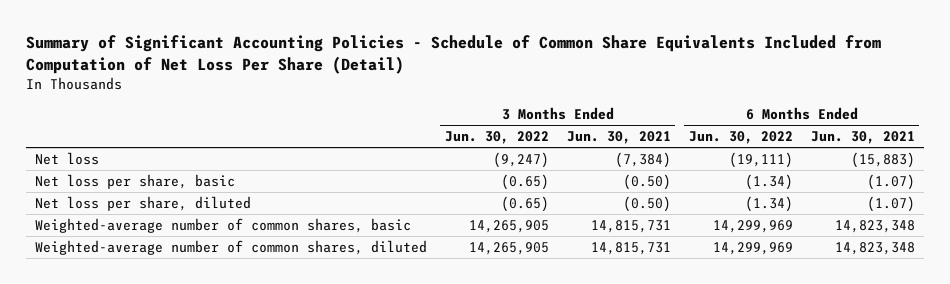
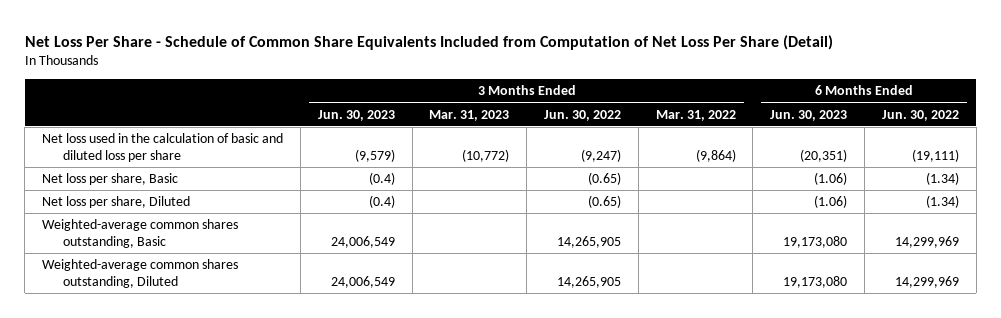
- Summary of Significant Accounting Policies - Schedule of Common Share Equivalents Included from Computation of Net Loss Per Share (Detail)
+ Net Loss Per Share - Schedule of Common Share Equivalents Included from Computation of Net Loss Per Share (Detail)
- | 3 Months Ended Jun. 30, 2022 | 3 Months Ended Jun. 30, 2021 | 6 Months Ended Jun. 30, 2022 | 6 Months Ended Jun. 30, 2021
+ | 3 Months Ended Jun. 30, 2023 | 3 Months Ended Mar. 31, 2023 | 3 Months Ended Jun. 30, 2022 | 3 Months Ended Mar. 31, 2022 | 6 Months Ended Jun. 30, 2023 | 6 Months Ended Jun. 30, 2022
- Net loss | (9,247) | (7,384) | (19,111) | (15,883)
- Net loss per share, basic | (0.65) | (0.50) | (1.34) | (1.07)
- Net loss per share, diluted | (0.65) | (0.50) | (1.34) | (1.07)
- Weighted-average number of common shares, basic | 14,265,905 | 14,815,731 | 14,299,969 | 14,823,348
- Weighted-average number of common shares, diluted | 14,265,905 | 14,815,731 | 14,299,969 | 14,823,348
+ Net loss used in the calculation of basic and diluted loss per share | (9,579) | (10,772) | (9,247) | (9,864) | (20,351) | (19,111)
+ Net loss per share, Basic | (0.4) | | (0.65) | | (1.06) | (1.34)
+ Net loss per share, Diluted | (0.4) | | (0.65) | | (1.06) | (1.34)
+ Weighted-average common shares outstanding, Basic | 24,006,549 | | 14,265,905 | | 19,173,080 | 14,299,969
+ Weighted-average common shares outstanding, Diluted | 24,006,549 | | 14,265,905 | | 19,173,080 | 14,299,969

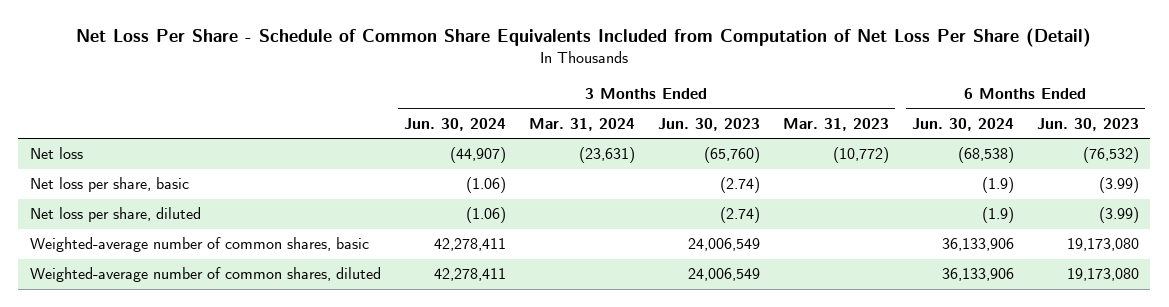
- | 3 Months Ended Jun. 30, 2023 | 3 Months Ended Mar. 31, 2023 | 3 Months Ended Jun. 30, 2022 | 3 Months Ended Mar. 31, 2022 | 6 Months Ended Jun. 30, 2023 | 6 Months Ended Jun. 30, 2022
+ | 3 Months Ended Jun. 30, 2024 | 3 Months Ended Mar. 31, 2024 | 3 Months Ended Jun. 30, 2023 | 3 Months Ended Mar. 31, 2023 | 6 Months Ended Jun. 30, 2024 | 6 Months Ended Jun. 30, 2023
- Net loss used in the calculation of basic and diluted loss per share | (9,579) | (10,772) | (9,247) | (9,864) | (20,351) | (19,111)
- Net loss per share, Basic | (0.4) | | (0.65) | | (1.06) | (1.34)
- Net loss per share, Diluted | (0.4) | | (0.65) | | (1.06) | (1.34)
- Weighted-average common shares outstanding, Basic | 24,006,549 | | 14,265,905 | | 19,173,080 | 14,299,969
- Weighted-average common shares outstanding, Diluted | 24,006,549 | | 14,265,905 | | 19,173,080 | 14,299,969
+ Net loss | (44,907) | (23,631) | (65,760) | (10,772) | (68,538) | (76,532)
+ Net loss per share, basic | (1.06) | | (2.74) | | (1.9) | (3.99)
+ Net loss per share, diluted | (1.06) | | (2.74) | | (1.9) | (3.99)
+ Weighted-average number of common shares, basic | 42,278,411 | | 24,006,549 | | 36,133,906 | 19,173,080
+ Weighted-average number of common shares, diluted | 42,278,411 | | 24,006,549 | | 36,133,906 | 19,173,080

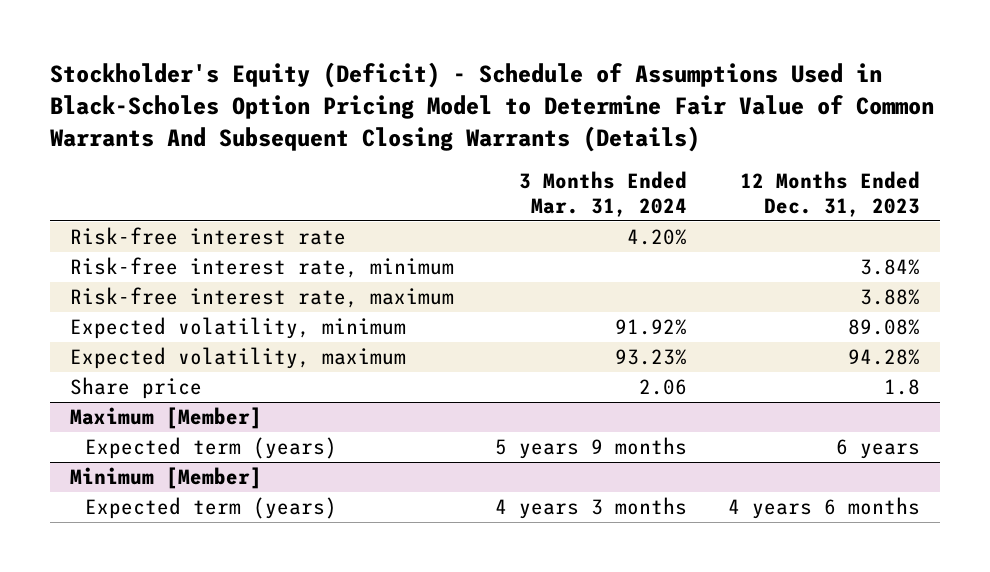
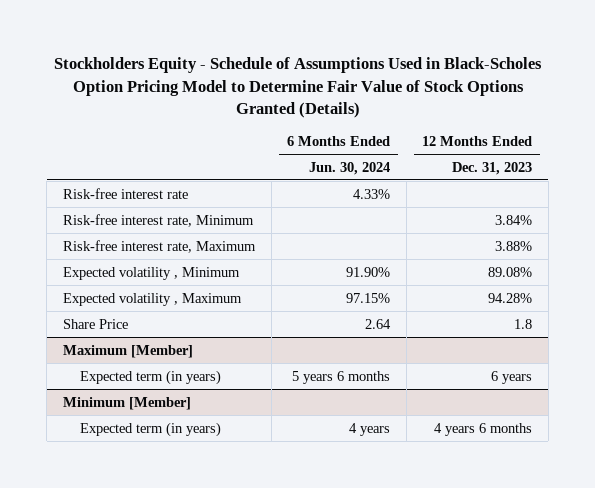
- Stockholder's Equity (Deficit) - Schedule of Assumptions Used in Black-Scholes Option Pricing Model to Determine Fair Value of Common Warrants And Subsequent Closing Warrants (Details)
+ Stockholders Equity - Schedule of Assumptions Used in Black-Scholes Option Pricing Model to Determine Fair Value of Stock Options Granted (Details)
- | 3 Months Ended Mar. 31, 2024 | 12 Months Ended Dec. 31, 2023
+ | 6 Months Ended Jun. 30, 2024 | 12 Months Ended Dec. 31, 2023
- Risk-free interest rate, minimum | | 3.84%
- Risk-free interest rate, maximum | | 3.88%
- Expected volatility, minimum | 91.92% | 89.08%
- Expected volatility, maximum | 93.23% | 94.28%
- Share price | 2.06 | 1.8
+ Risk-free interest rate, Minimum | | 3.84%
+ Risk-free interest rate, Maximum | | 3.88%
+ Expected volatility , Minimum | 91.90% | 89.08%
+ Expected volatility , Maximum | 97.15% | 94.28%
+ Share Price | 2.64 | 1.8
@ Maximum [Member]
- Expected term (years) | 5 years 9 months | 6 years
+ Expected term (in years) | 5 years 6 months | 6 years
@ Minimum [Member]
- Expected term (years) | 4 years 3 months | 4 years 6 months
+ Expected term (in years) | 4 years | 4 years 6 months

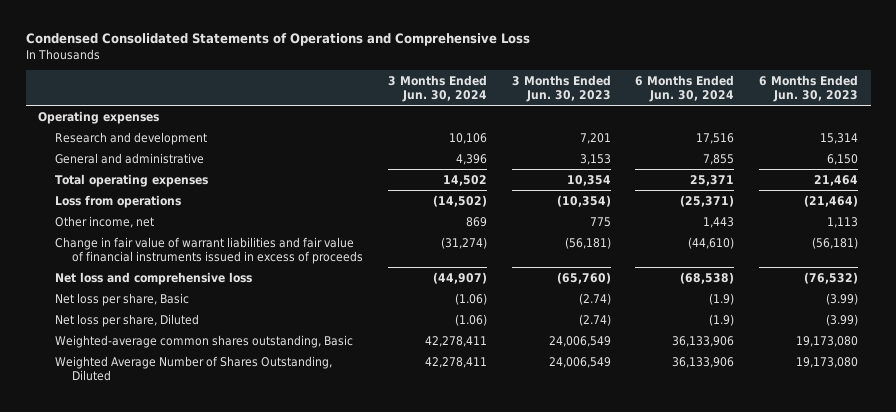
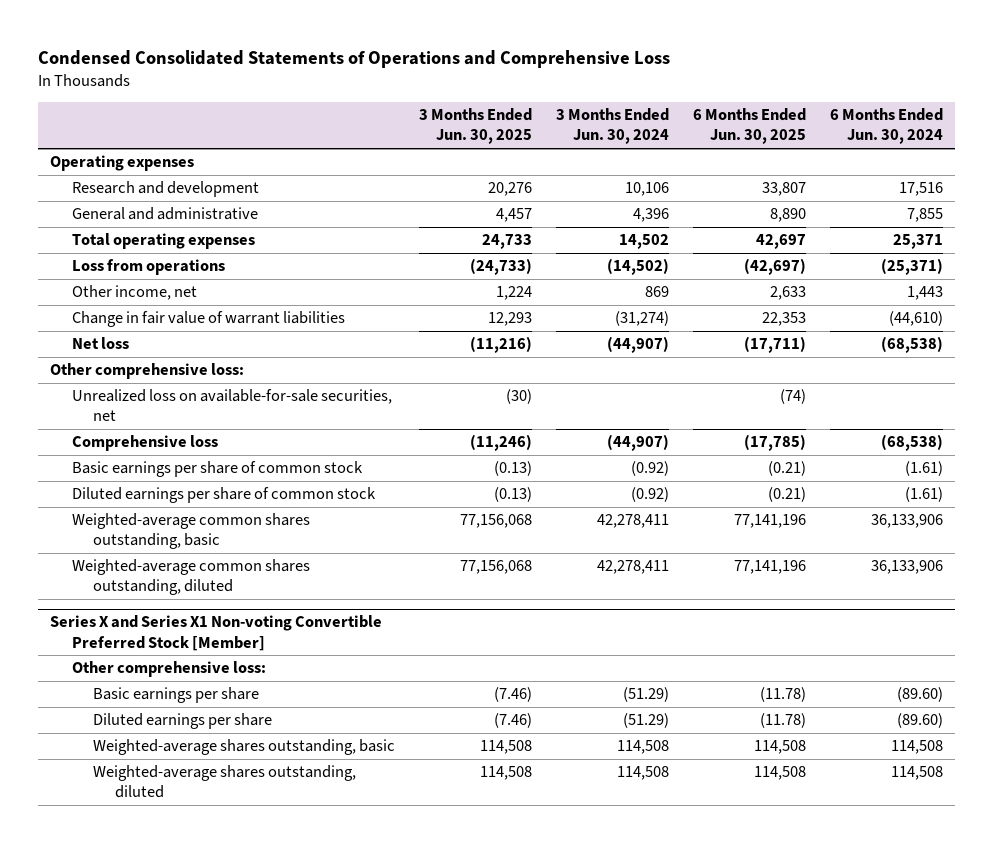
- | 3 Months Ended Jun. 30, 2024 | 3 Months Ended Jun. 30, 2023 | 6 Months Ended Jun. 30, 2024 | 6 Months Ended Jun. 30, 2023
+ | 3 Months Ended Jun. 30, 2025 | 3 Months Ended Jun. 30, 2024 | 6 Months Ended Jun. 30, 2025 | 6 Months Ended Jun. 30, 2024
- Change in fair value of warrant liabilities and fair value of financial instruments issued in excess of proceeds | (31,274) | (56,181) | (44,610) | (56,181)
- Net loss and comprehensive loss | (44,907) | (65,760) | (68,538) | (76,532)
- Net loss per share, Basic | (1.06) | (2.74) | (1.9) | (3.99)
- Net loss per share, Diluted | (1.06) | (2.74) | (1.9) | (3.99)
- Weighted-average common shares outstanding, Basic | 42,278,411 | 24,006,549 | 36,133,906 | 19,173,080
- Weighted Average Number of Shares Outstanding, Diluted | 42,278,411 | 24,006,549 | 36,133,906 | 19,173,080
+ Change in fair value of warrant liabilities | 12,293 | (31,274) | 22,353 | (44,610)
+ Net loss | (11,216) | (44,907) | (17,711) | (68,538)
+ Other comprehensive loss:
+ Unrealized loss on available-for-sale securities, net | (30) | | (74) |
+ Comprehensive loss | (11,246) | (44,907) | (17,785) | (68,538)
+ Basic earnings per share of common stock | (0.13) | (0.92) | (0.21) | (1.61)
+ Diluted earnings per share of common stock | (0.13) | (0.92) | (0.21) | (1.61)
+ Weighted-average common shares outstanding, basic | 77,156,068 | 42,278,411 | 77,141,196 | 36,133,906
+ Weighted-average common shares outstanding, diluted | 77,156,068 | 42,278,411 | 77,141,196 | 36,133,906
+ Series X and Series X1 Non-voting Convertible Preferred Stock [Member]
+ Other comprehensive loss:
+ Basic earnings per share | (7.46) | (51.29) | (11.78) | (89.60)
+ Diluted earnings per share | (7.46) | (51.29) | (11.78) | (89.60)
+ Weighted-average shares outstanding, basic | 114,508 | 114,508 | 114,508 | 114,508
+ Weighted-average shares outstanding, diluted | 114,508 | 114,508 | 114,508 | 114,508

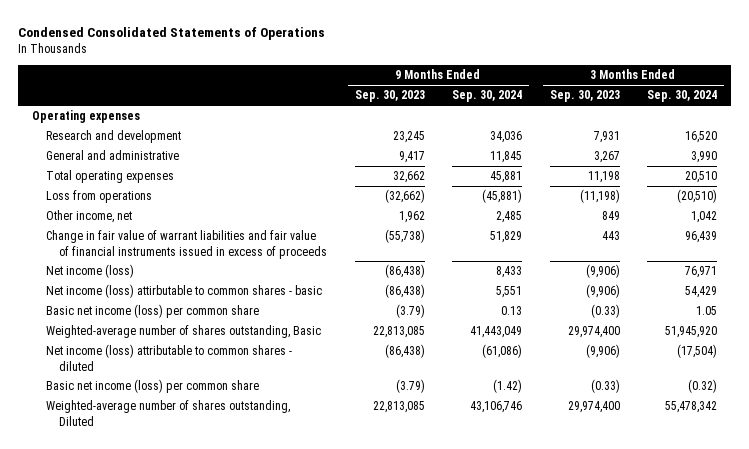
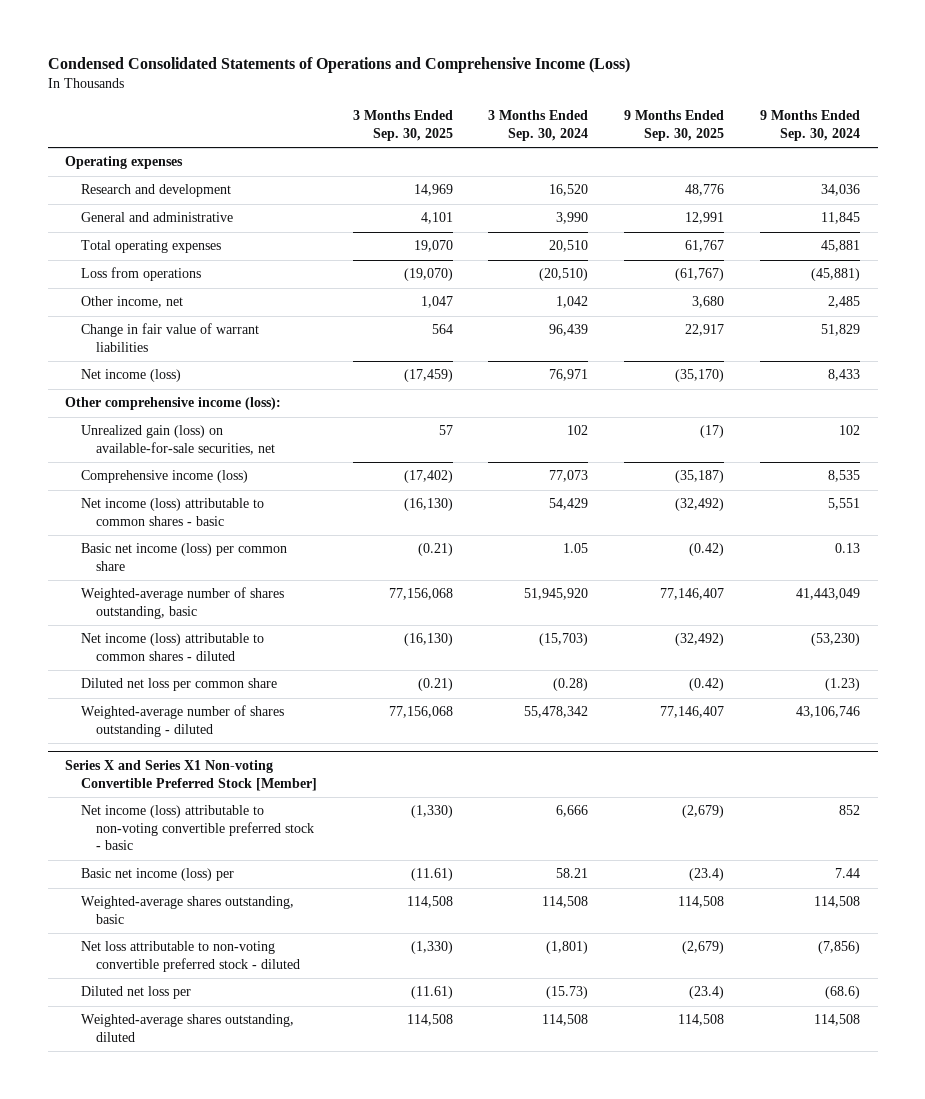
- Condensed Consolidated Statements of Operations
+ Condensed Consolidated Statements of Operations and Comprehensive Income (Loss)
- | 9 Months Ended Sep. 30, 2023 | 9 Months Ended Sep. 30, 2024 | 3 Months Ended Sep. 30, 2023 | 3 Months Ended Sep. 30, 2024
+ | 3 Months Ended Sep. 30, 2025 | 3 Months Ended Sep. 30, 2024 | 9 Months Ended Sep. 30, 2025 | 9 Months Ended Sep. 30, 2024
- Change in fair value of warrant liabilities and fair value of financial instruments issued in excess of proceeds | (55,738) | 51,829 | 443 | 96,439
+ Change in fair value of warrant liabilities | 564 | 96,439 | 22,917 | 51,829
- Net income (loss) attirbutable to common shares - basic | (86,438) | 5,551 | (9,906) | 54,429
+ Other comprehensive income (loss):
+ Unrealized gain (loss) on available-for-sale securities, net | 57 | 102 | (17) | 102
+ Comprehensive income (loss) | (17,402) | 77,073 | (35,187) | 8,535
+ Net income (loss) attributable to common shares - basic | (16,130) | 54,429 | (32,492) | 5,551
- Weighted-average number of shares outstanding, Basic | 22,813,085 | 41,443,049 | 29,974,400 | 51,945,920
- Net income (loss) attributable to common shares - diluted | (86,438) | (61,086) | (9,906) | (17,504)
- Basic net income (loss) per common share | (3.79) | (1.42) | (0.33) | (0.32)
- Weighted-average number of shares outstanding, Diluted | 22,813,085 | 43,106,746 | 29,974,400 | 55,478,342
+ Weighted-average number of shares outstanding, basic | 77,156,068 | 51,945,920 | 77,146,407 | 41,443,049
+ Net income (loss) attributable to common shares - diluted | (16,130) | (15,703) | (32,492) | (53,230)
+ Diluted net loss per common share | (0.21) | (0.28) | (0.42) | (1.23)
+ Weighted-average number of shares outstanding - diluted | 77,156,068 | 55,478,342 | 77,146,407 | 43,106,746
+ Series X and Series X1 Non-voting Convertible Preferred Stock [Member]
+ Net income (loss) attributable to non-voting convertible preferred stock - basic | (1,330) | 6,666 | (2,679) | 852
+ Basic net income (loss) per | (11.61) | 58.21 | (23.4) | 7.44
+ Weighted-average shares outstanding, basic | 114,508 | 114,508 | 114,508 | 114,508
+ Net loss attributable to non-voting convertible preferred stock - diluted | (1,330) | (1,801) | (2,679) | (7,856)
+ Diluted net loss per | (11.61) | (15.73) | (23.4) | (68.6)
+ Weighted-average shares outstanding, diluted | 114,508 | 114,508 | 114,508 | 114,508

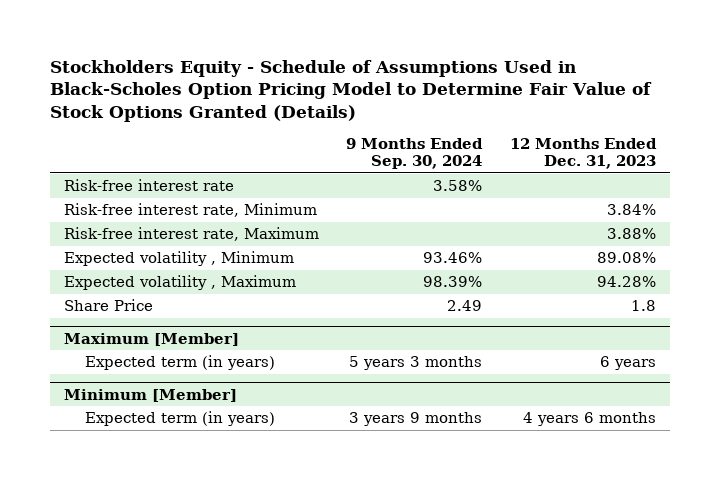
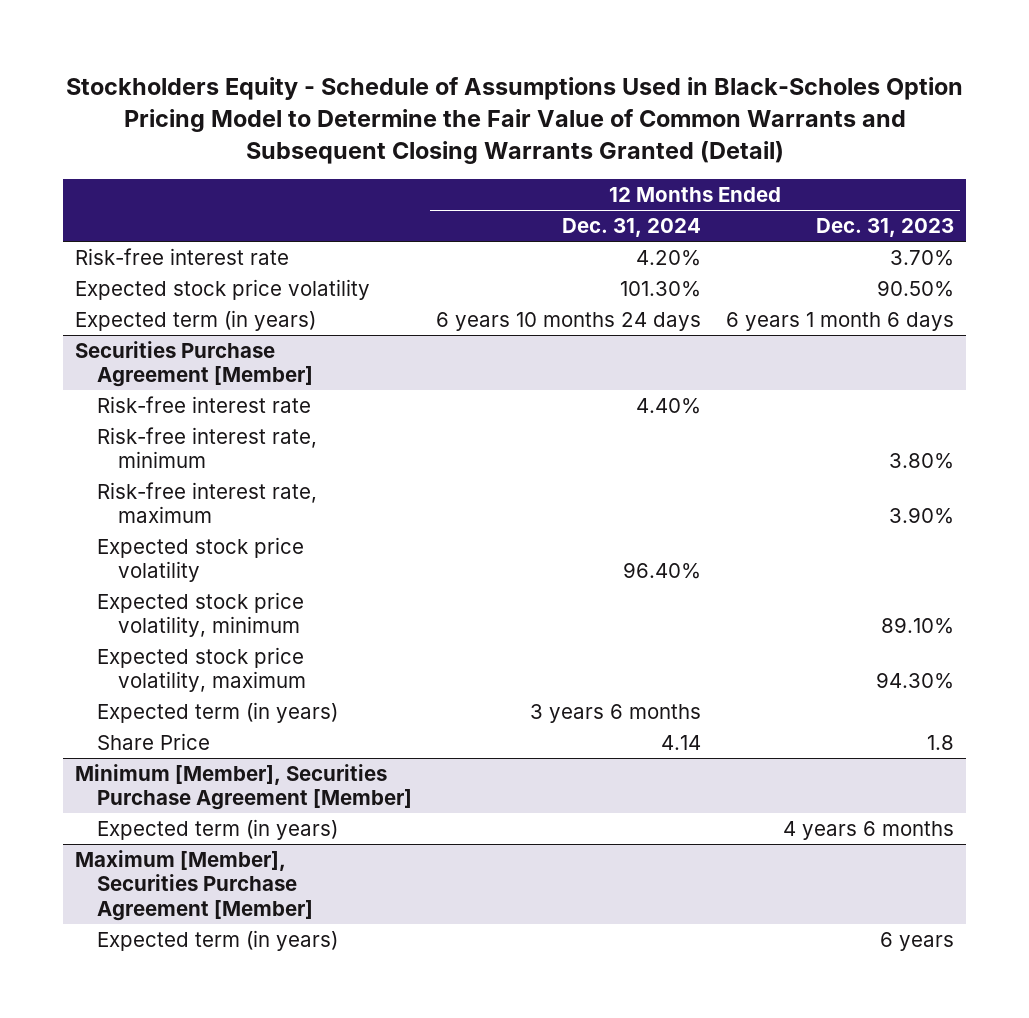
- Stockholders Equity - Schedule of Assumptions Used in Black-Scholes Option Pricing Model to Determine Fair Value of Stock Options Granted (Details)
+ Stockholders Equity - Schedule of Assumptions Used in Black-Scholes Option Pricing Model to Determine the Fair Value of Common Warrants and Subsequent Closing Warrants Granted (Detail)
- | 9 Months Ended Sep. 30, 2024 | 12 Months Ended Dec. 31, 2023
+ | 12 Months Ended Dec. 31, 2024 | 12 Months Ended Dec. 31, 2023
+ Risk-free interest rate | 4.20% | 3.70%
+ Expected stock price volatility | 101.30% | 90.50%
+ Expected term (in years) | 6 years 10 months 24 days | 6 years 1 month 6 days
+ Securities Purchase Agreement [Member]
- Risk-free interest rate, Minimum | | 3.84%
- Risk-free interest rate, Maximum | | 3.88%
- Expected volatility , Minimum | 93.46% | 89.08%
- Expected volatility , Maximum | 98.39% | 94.28%
+ Risk-free interest rate, minimum | | 3.80%
+ Risk-free interest rate, maximum | | 3.90%
+ Expected stock price volatility | 96.40% |
+ Expected stock price volatility, minimum | | 89.10%
+ Expected stock price volatility, maximum | | 94.30%
+ Expected term (in years) | 3 years 6 months |
- Maximum [Member]
- Expected term (in years) | 5 years 3 months | 6 years
- Minimum [Member]
+ Minimum [Member], Securities Purchase Agreement [Member]
+ Maximum [Member], Securities Purchase Agreement [Member]
+ Expected term (in years) | | 6 years

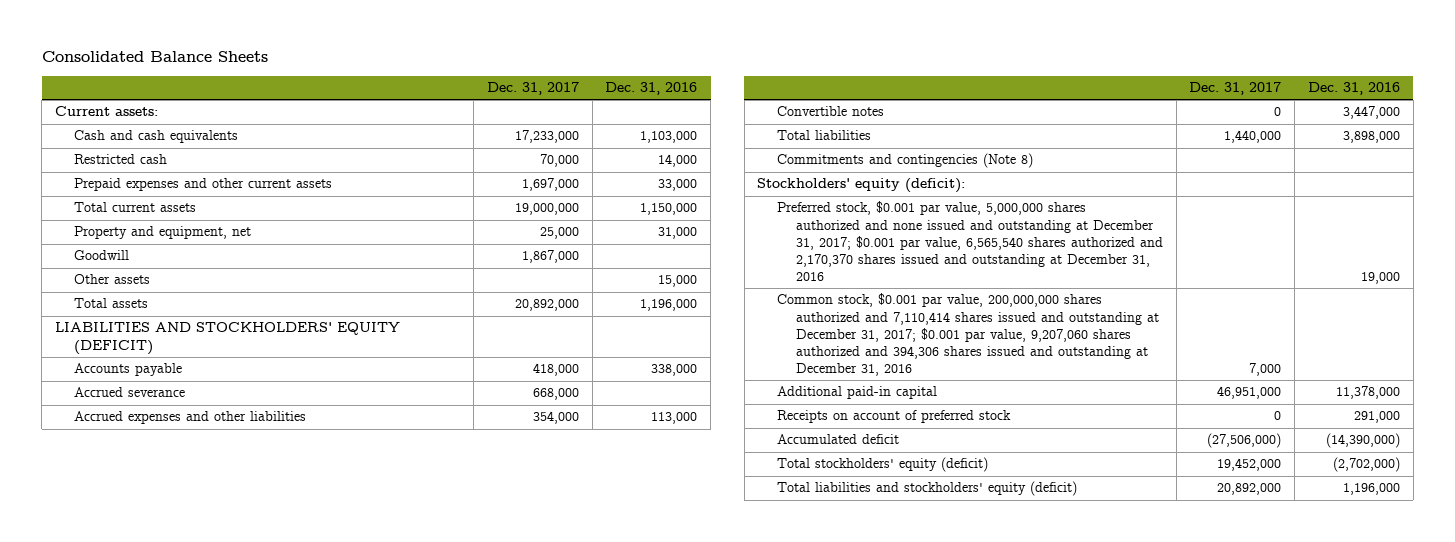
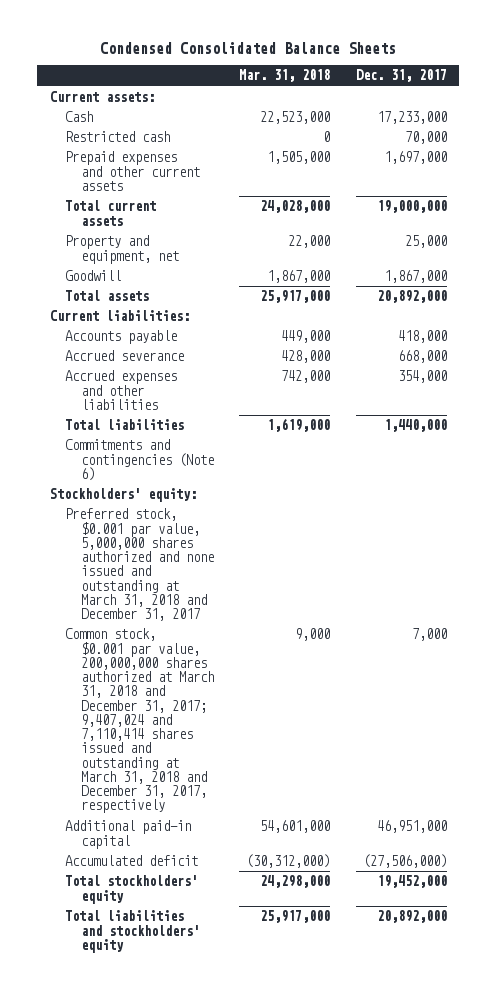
- Consolidated Balance Sheets
+ Condensed Consolidated Balance Sheets
- | Dec. 31, 2017 | Dec. 31, 2016
+ | Mar. 31, 2018 | Dec. 31, 2017
- Cash and cash equivalents | 17,233,000 | 1,103,000
+ Cash | 22,523,000 | 17,233,000
- Other assets | | 15,000
- LIABILITIES AND STOCKHOLDERS' EQUITY (DEFICIT)
+ Current liabilities:
- Convertible notes | 0 | 3,447,000
- Commitments and contingencies (Note 8)
- Stockholders' equity (deficit):
- Preferred stock, $0.001 par value, 5,000,000 shares authorized and none issued and outstanding at December 31, 2017; $0.001 par value, 6,565,540 shares authorized and 2,170,370 shares issued and outstanding at December 31, 2016 | | 19,000
- Common stock, $0.001 par value, 200,000,000 shares authorized and 7,110,414 shares issued and outstanding at December 31, 2017; $0.001 par value, 9,207,060 shares authorized and 394,306 shares issued and outstanding at December 31, 2016 | 7,000 |
+ Commitments and contingencies (Note 6)
+ Stockholders' equity:
+ Preferred stock, $0.001 par value, 5,000,000 shares authorized and none issued and outstanding at March 31, 2018 and December 31, 2017
+ Common stock, $0.001 par value, 200,000,000 shares authorized at March 31, 2018 and December 31, 2017; 9,407,024 and 7,110,414 shares issued and outstanding at March 31, 2018 and December 31, 2017, respectively | 9,000 | 7,000
- Receipts on account of preferred stock | 0 | 291,000
- Total stockholders' equity (deficit) | 19,452,000 | (2,702,000)
- Total liabilities and stockholders' equity (deficit) | 20,892,000 | 1,196,000
+ Total stockholders' equity | 24,298,000 | 19,452,000
+ Total liabilities and stockholders' equity | 25,917,000 | 20,892,000

